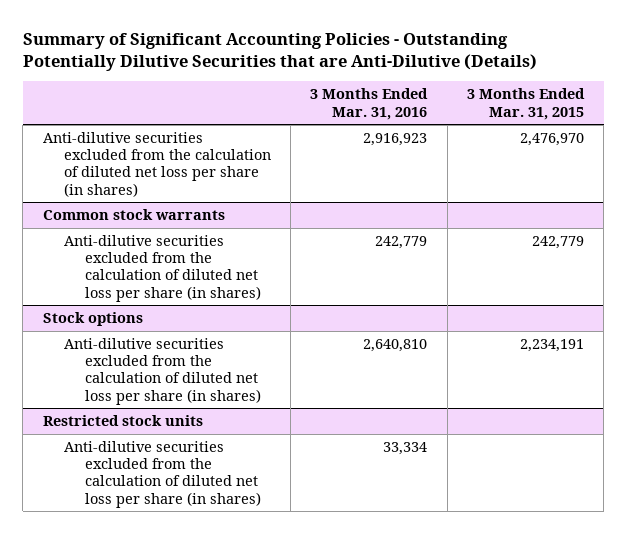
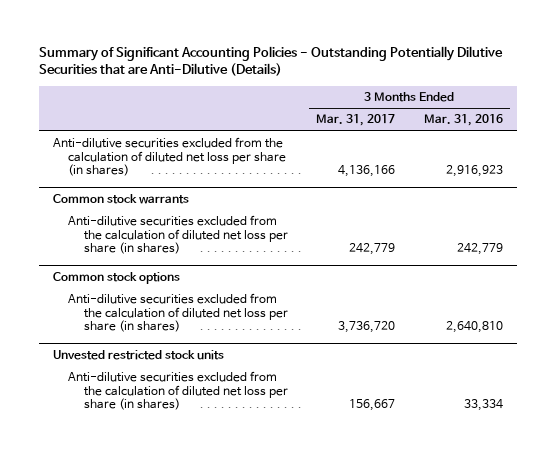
- | 3 Months Ended Mar. 31, 2016 | 3 Months Ended Mar. 31, 2015
+ | 3 Months Ended Mar. 31, 2017 | 3 Months Ended Mar. 31, 2016
- Stock options
+ Common stock options
- Restricted stock units
+ Unvested restricted stock units

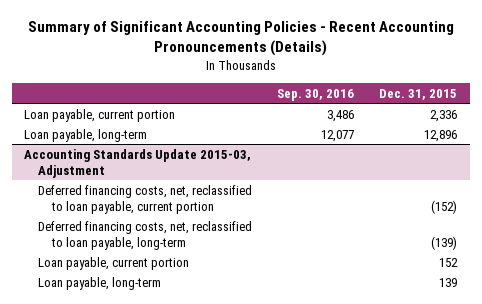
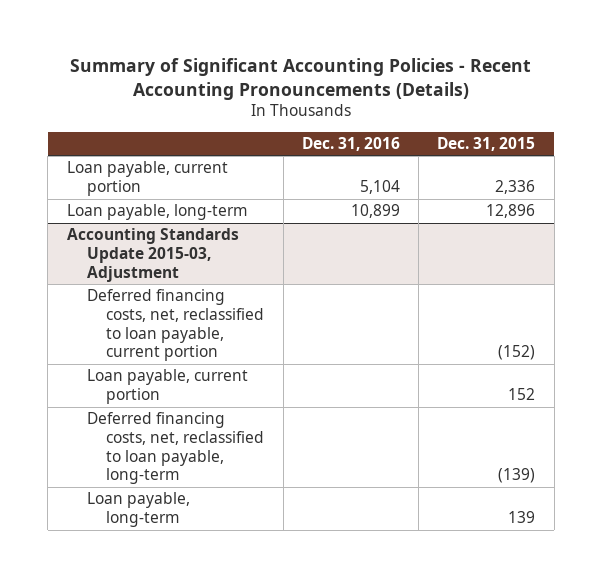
- | Sep. 30, 2016 | Dec. 31, 2015
+ | Dec. 31, 2016 | Dec. 31, 2015
@ Accounting Standards Update 2015-03, Adjustment
moved down: Deferred financing costs, net, reclassified to loan payable, long-term | | (139)

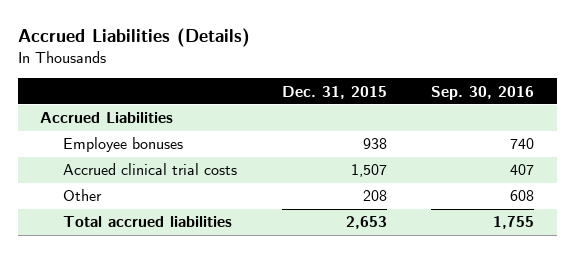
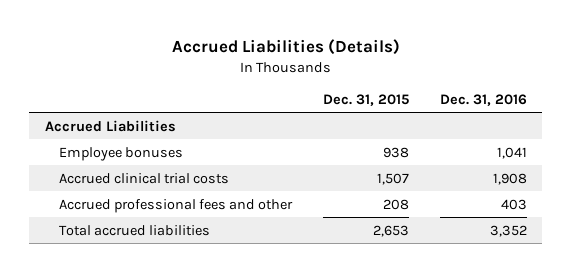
- | Dec. 31, 2015 | Sep. 30, 2016
+ | Dec. 31, 2015 | Dec. 31, 2016
- Other | 208 | 608
+ Accrued professional fees and other | 208 | 403

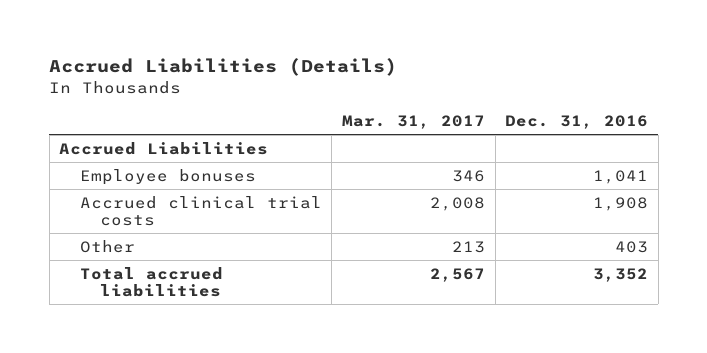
- | Dec. 31, 2015 | Dec. 31, 2016
+ | Mar. 31, 2017 | Dec. 31, 2016
- Accrued professional fees and other | 208 | 403
+ Other | 213 | 403

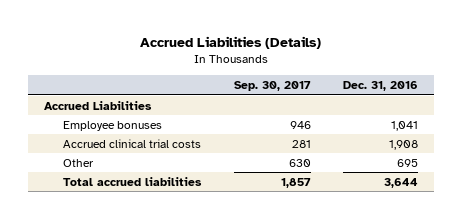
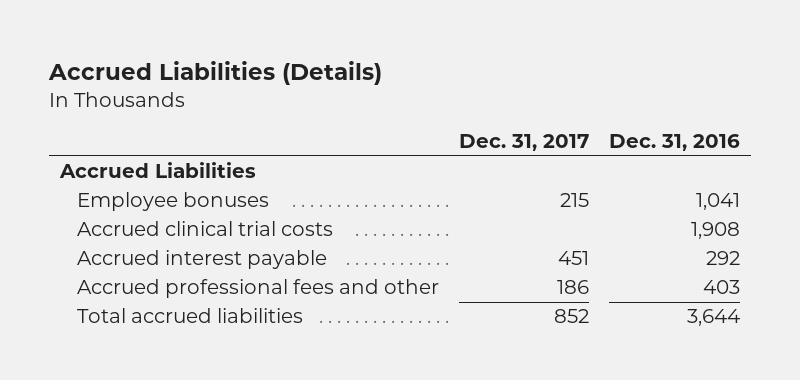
- | Sep. 30, 2017 | Dec. 31, 2016
+ | Dec. 31, 2017 | Dec. 31, 2016
- Other | 630 | 695
+ Accrued interest payable | 451 | 292
+ Accrued professional fees and other | 186 | 403

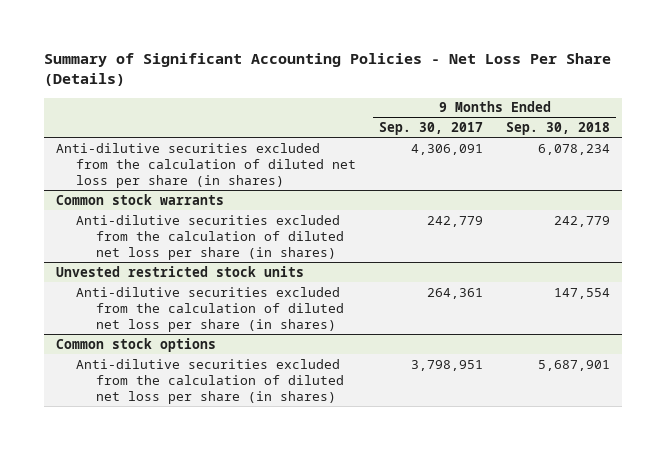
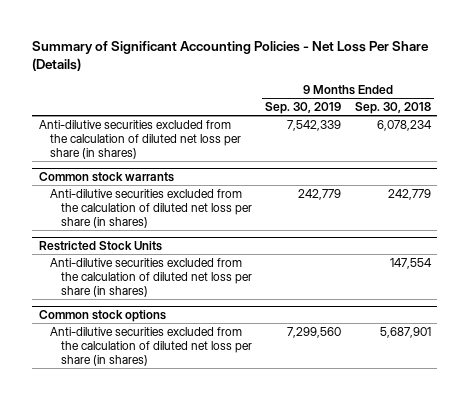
- | 9 Months Ended Sep. 30, 2017 | 9 Months Ended Sep. 30, 2018
+ | 9 Months Ended Sep. 30, 2019 | 9 Months Ended Sep. 30, 2018
- Unvested restricted stock units
+ Restricted Stock Units

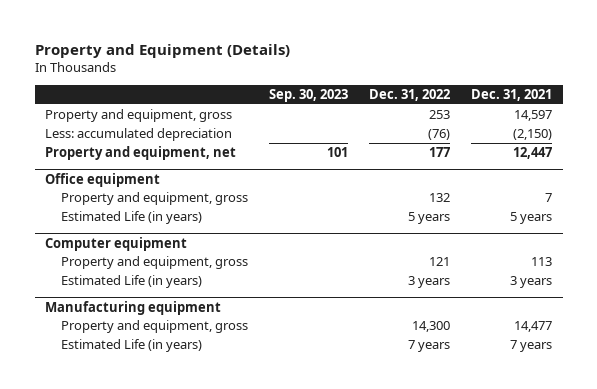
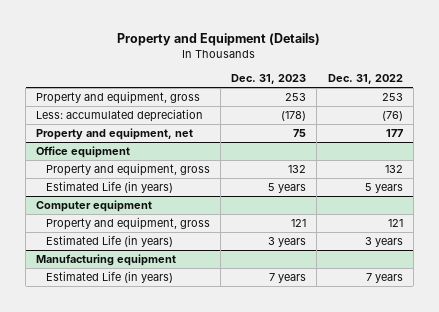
- | Sep. 30, 2023 | Dec. 31, 2022 | Dec. 31, 2021
+ | Dec. 31, 2023 | Dec. 31, 2022
@ Manufacturing equipment
- Property and equipment, gross | | 14,300 | 14,477

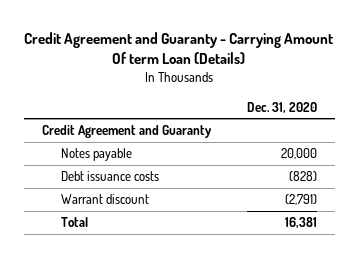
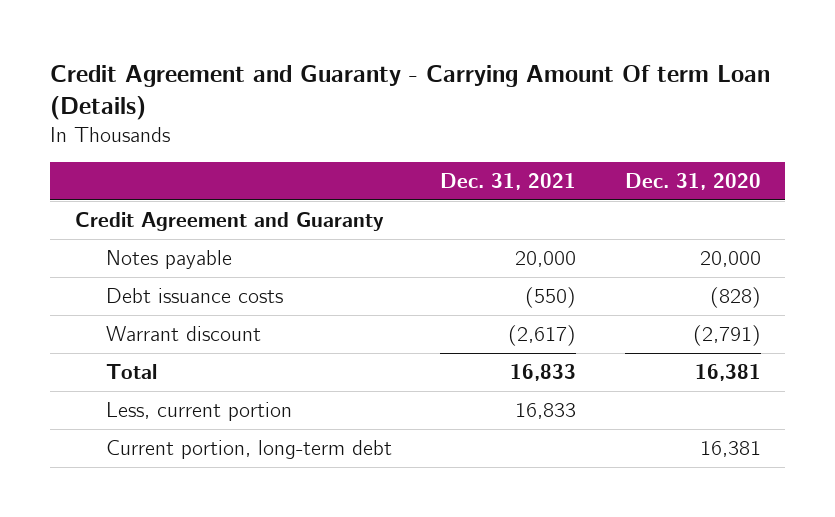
- | Dec. 31, 2020
+ | Dec. 31, 2021 | Dec. 31, 2020
+ Less, current portion | 16,833 |
+ Current portion, long-term debt | | 16,381

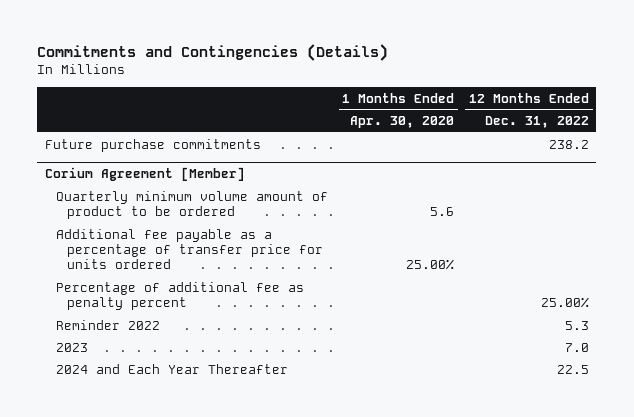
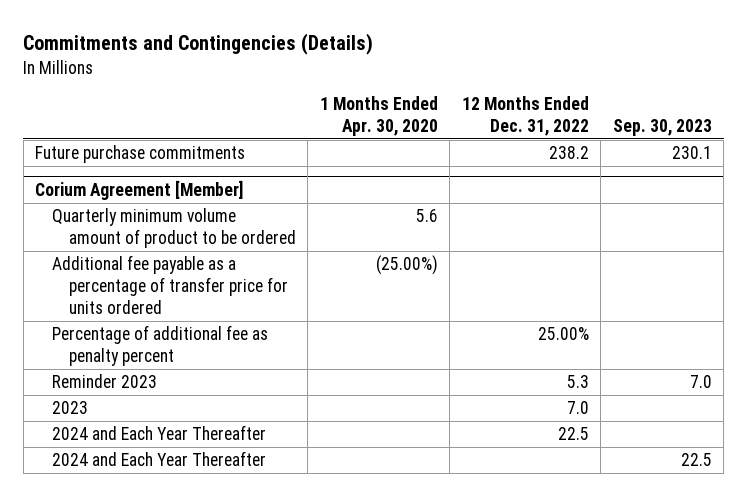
- | 1 Months Ended Apr. 30, 2020 | 12 Months Ended Dec. 31, 2022
+ | 1 Months Ended Apr. 30, 2020 | 12 Months Ended Dec. 31, 2022 | Sep. 30, 2023
@ Corium Agreement [Member]
- Additional fee payable as a percentage of transfer price for units ordered | 25.00% |
+ Additional fee payable as a percentage of transfer price for units ordered | (25.00%) | |
- Reminder 2022 | | 5.3
+ Reminder 2023 | | 5.3 | 7.0
+ 2024 and Each Year Thereafter | | | 22.5

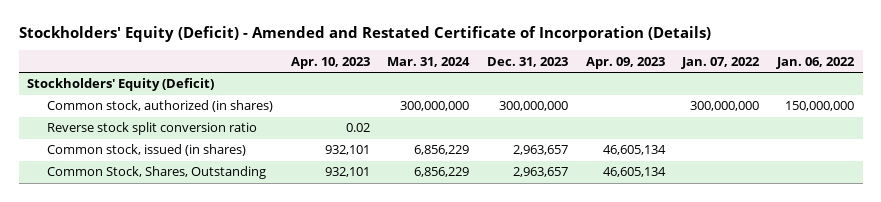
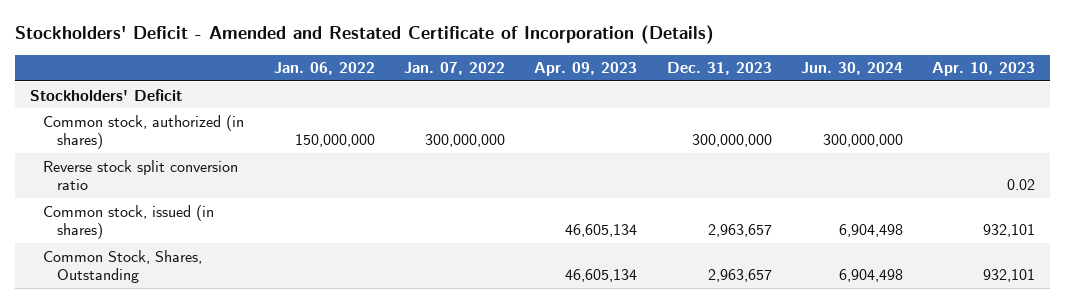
- Stockholders' Equity (Deficit) - Amended and Restated Certificate of Incorporation (Details)
+ Stockholders' Deficit - Amended and Restated Certificate of Incorporation (Details)
- | Apr. 10, 2023 | Mar. 31, 2024 | Dec. 31, 2023 | Apr. 09, 2023 | Jan. 07, 2022 | Jan. 06, 2022
+ | Jan. 06, 2022 | Jan. 07, 2022 | Apr. 09, 2023 | Dec. 31, 2023 | Jun. 30, 2024 | Apr. 10, 2023
- Stockholders' Equity (Deficit)
+ Stockholders' Deficit

